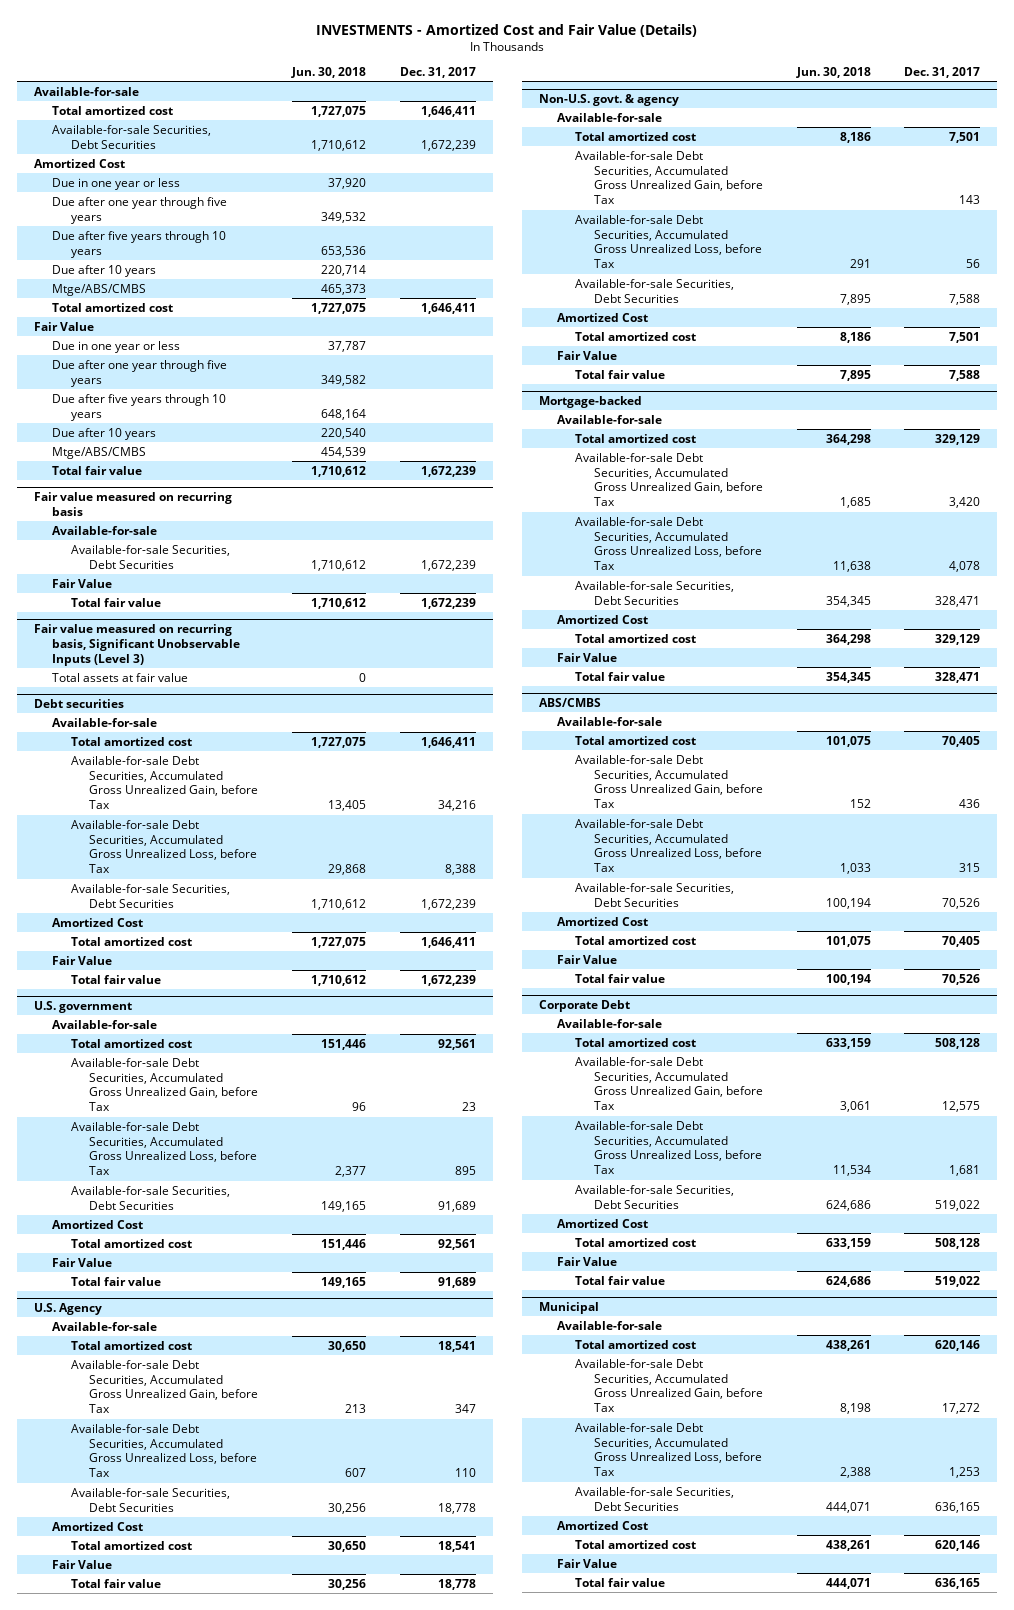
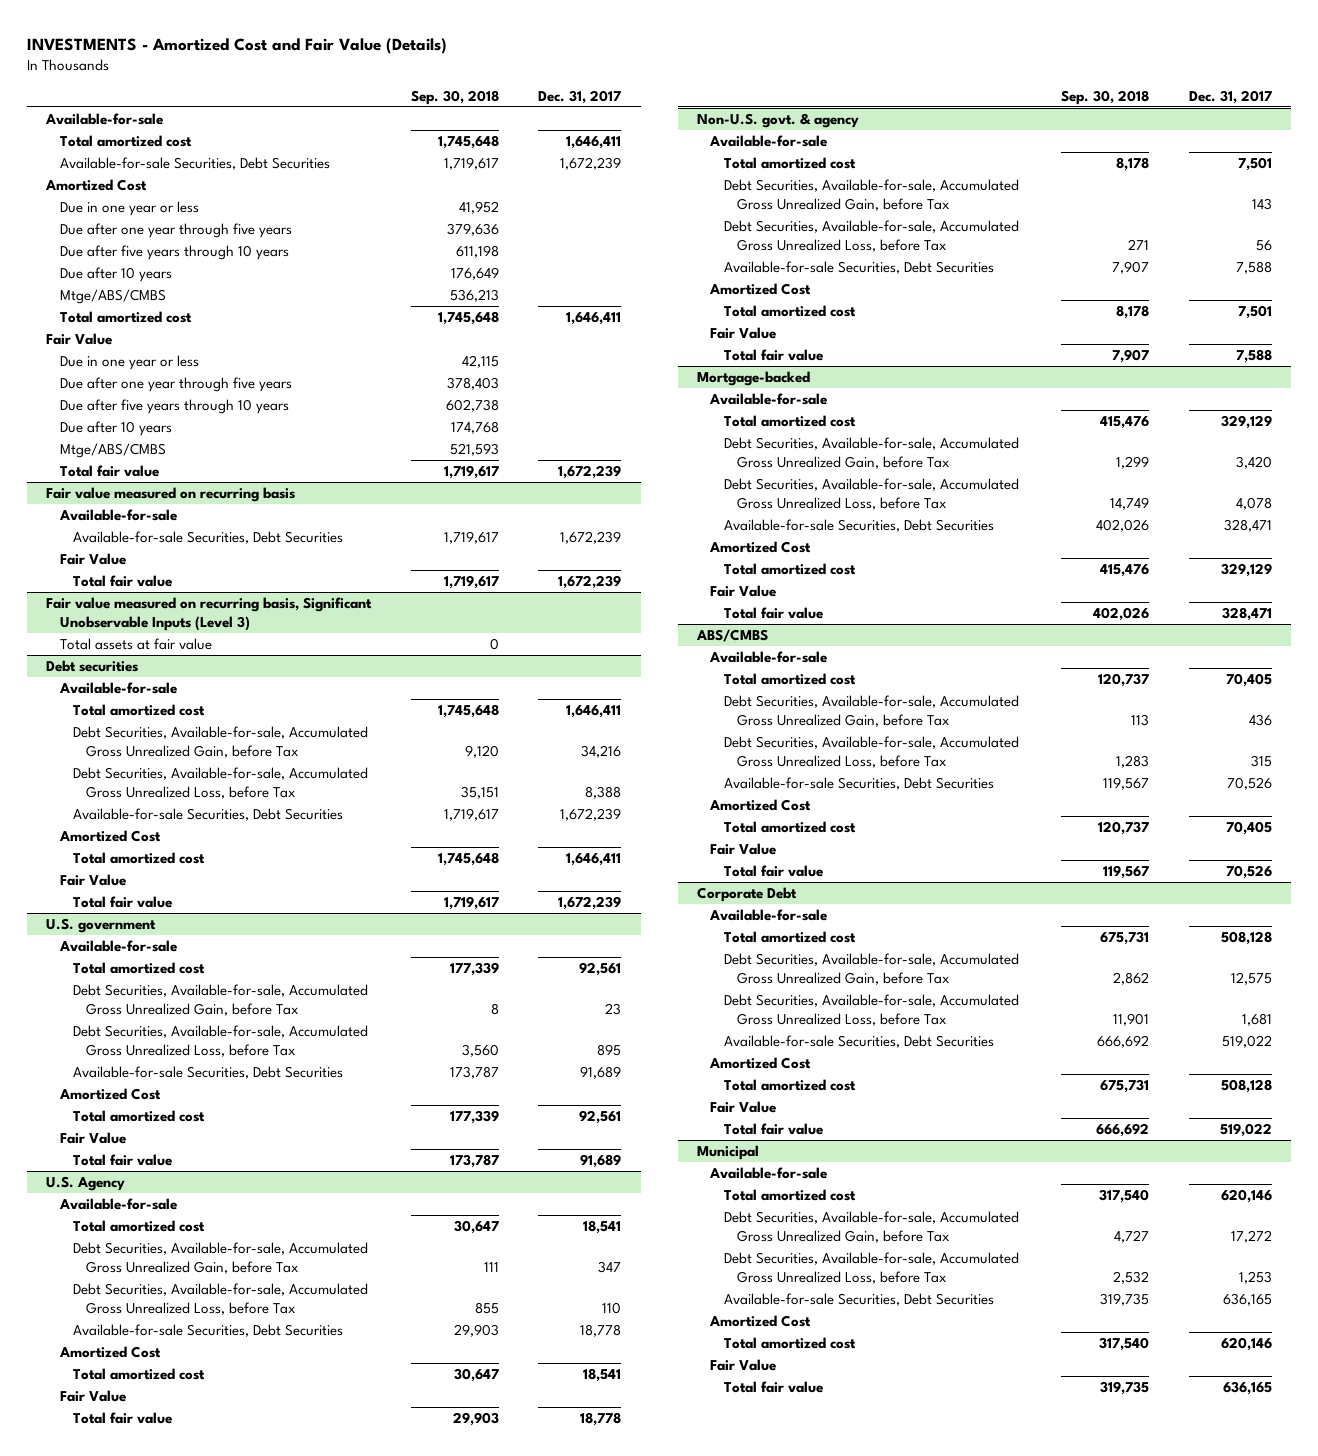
- | Jun. 30, 2018 | Dec. 31, 2017
+ | Sep. 30, 2018 | Dec. 31, 2017
@ Debt securities
- Available-for-sale Debt Securities, Accumulated Gross Unrealized Gain, before Tax | 13,405 | 34,216
- Available-for-sale Debt Securities, Accumulated Gross Unrealized Loss, before Tax | 29,868 | 8,388
+ Debt Securities, Available-for-sale, Accumulated Gross Unrealized Gain, before Tax | 9,120 | 34,216
+ Debt Securities, Available-for-sale, Accumulated Gross Unrealized Loss, before Tax | 35,151 | 8,388
@ U.S. government
- Available-for-sale Debt Securities, Accumulated Gross Unrealized Gain, before Tax | 96 | 23
- Available-for-sale Debt Securities, Accumulated Gross Unrealized Loss, before Tax | 2,377 | 895
+ Debt Securities, Available-for-sale, Accumulated Gross Unrealized Gain, before Tax | 8 | 23
+ Debt Securities, Available-for-sale, Accumulated Gross Unrealized Loss, before Tax | 3,560 | 895
@ U.S. Agency
- Available-for-sale Debt Securities, Accumulated Gross Unrealized Gain, before Tax | 213 | 347
- Available-for-sale Debt Securities, Accumulated Gross Unrealized Loss, before Tax | 607 | 110
+ Debt Securities, Available-for-sale, Accumulated Gross Unrealized Gain, before Tax | 111 | 347
+ Debt Securities, Available-for-sale, Accumulated Gross Unrealized Loss, before Tax | 855 | 110
@ Non-U.S. govt. & agency
- Available-for-sale Debt Securities, Accumulated Gross Unrealized Gain, before Tax | | 143
- Available-for-sale Debt Securities, Accumulated Gross Unrealized Loss, before Tax | 291 | 56
+ Debt Securities, Available-for-sale, Accumulated Gross Unrealized Gain, before Tax | | 143
+ Debt Securities, Available-for-sale, Accumulated Gross Unrealized Loss, before Tax | 271 | 56
@ Mortgage-backed
- Available-for-sale Debt Securities, Accumulated Gross Unrealized Gain, before Tax | 1,685 | 3,420
- Available-for-sale Debt Securities, Accumulated Gross Unrealized Loss, before Tax | 11,638 | 4,078
+ Debt Securities, Available-for-sale, Accumulated Gross Unrealized Gain, before Tax | 1,299 | 3,420
+ Debt Securities, Available-for-sale, Accumulated Gross Unrealized Loss, before Tax | 14,749 | 4,078
@ ABS/CMBS
- Available-for-sale Debt Securities, Accumulated Gross Unrealized Gain, before Tax | 152 | 436
- Available-for-sale Debt Securities, Accumulated Gross Unrealized Loss, before Tax | 1,033 | 315
+ Debt Securities, Available-for-sale, Accumulated Gross Unrealized Gain, before Tax | 113 | 436
+ Debt Securities, Available-for-sale, Accumulated Gross Unrealized Loss, before Tax | 1,283 | 315
@ Corporate Debt
- Available-for-sale Debt Securities, Accumulated Gross Unrealized Gain, before Tax | 3,061 | 12,575
- Available-for-sale Debt Securities, Accumulated Gross Unrealized Loss, before Tax | 11,534 | 1,681
+ Debt Securities, Available-for-sale, Accumulated Gross Unrealized Gain, before Tax | 2,862 | 12,575
+ Debt Securities, Available-for-sale, Accumulated Gross Unrealized Loss, before Tax | 11,901 | 1,681
@ Municipal
- Available-for-sale Debt Securities, Accumulated Gross Unrealized Gain, before Tax | 8,198 | 17,272
- Available-for-sale Debt Securities, Accumulated Gross Unrealized Loss, before Tax | 2,388 | 1,253
+ Debt Securities, Available-for-sale, Accumulated Gross Unrealized Gain, before Tax | 4,727 | 17,272
+ Debt Securities, Available-for-sale, Accumulated Gross Unrealized Loss, before Tax | 2,532 | 1,253

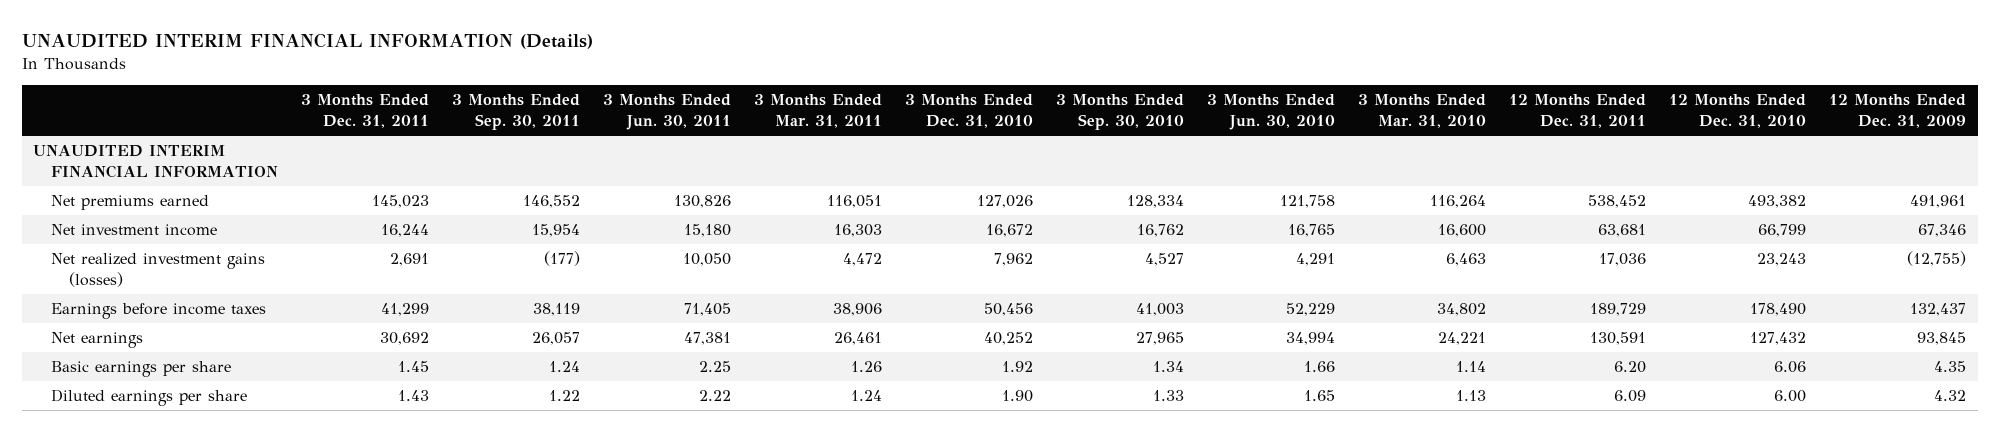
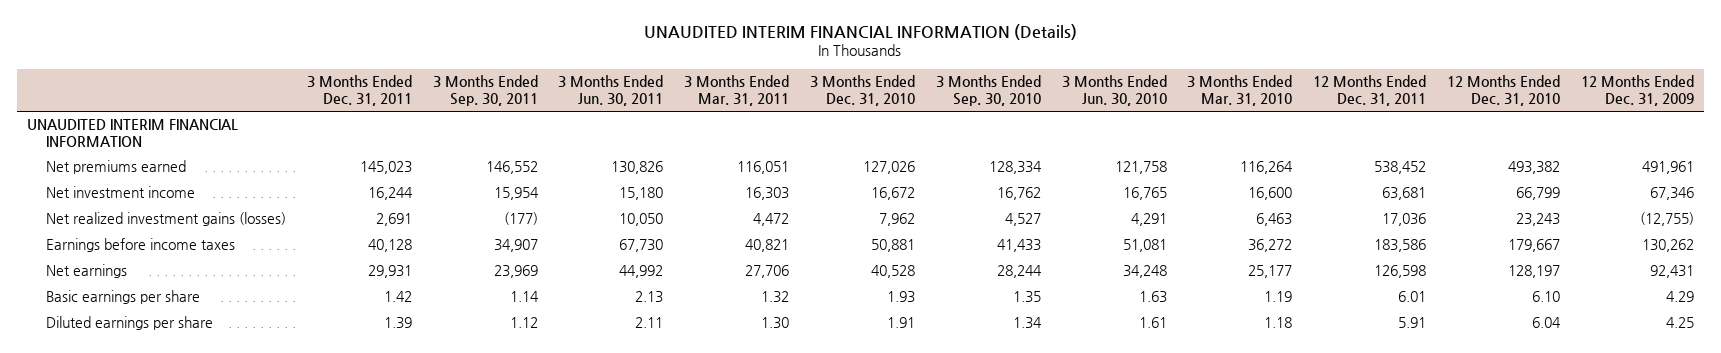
- Earnings before income taxes | 41,299 | 38,119 | 71,405 | 38,906 | 50,456 | 41,003 | 52,229 | 34,802 | 189,729 | 178,490 | 132,437
- Net earnings | 30,692 | 26,057 | 47,381 | 26,461 | 40,252 | 27,965 | 34,994 | 24,221 | 130,591 | 127,432 | 93,845
- Basic earnings per share | 1.45 | 1.24 | 2.25 | 1.26 | 1.92 | 1.34 | 1.66 | 1.14 | 6.20 | 6.06 | 4.35
- Diluted earnings per share | 1.43 | 1.22 | 2.22 | 1.24 | 1.90 | 1.33 | 1.65 | 1.13 | 6.09 | 6.00 | 4.32
+ Earnings before income taxes | 40,128 | 34,907 | 67,730 | 40,821 | 50,881 | 41,433 | 51,081 | 36,272 | 183,586 | 179,667 | 130,262
+ Net earnings | 29,931 | 23,969 | 44,992 | 27,706 | 40,528 | 28,244 | 34,248 | 25,177 | 126,598 | 128,197 | 92,431
+ Basic earnings per share | 1.42 | 1.14 | 2.13 | 1.32 | 1.93 | 1.35 | 1.63 | 1.19 | 6.01 | 6.10 | 4.29
+ Diluted earnings per share | 1.39 | 1.12 | 2.11 | 1.30 | 1.91 | 1.34 | 1.61 | 1.18 | 5.91 | 6.04 | 4.25

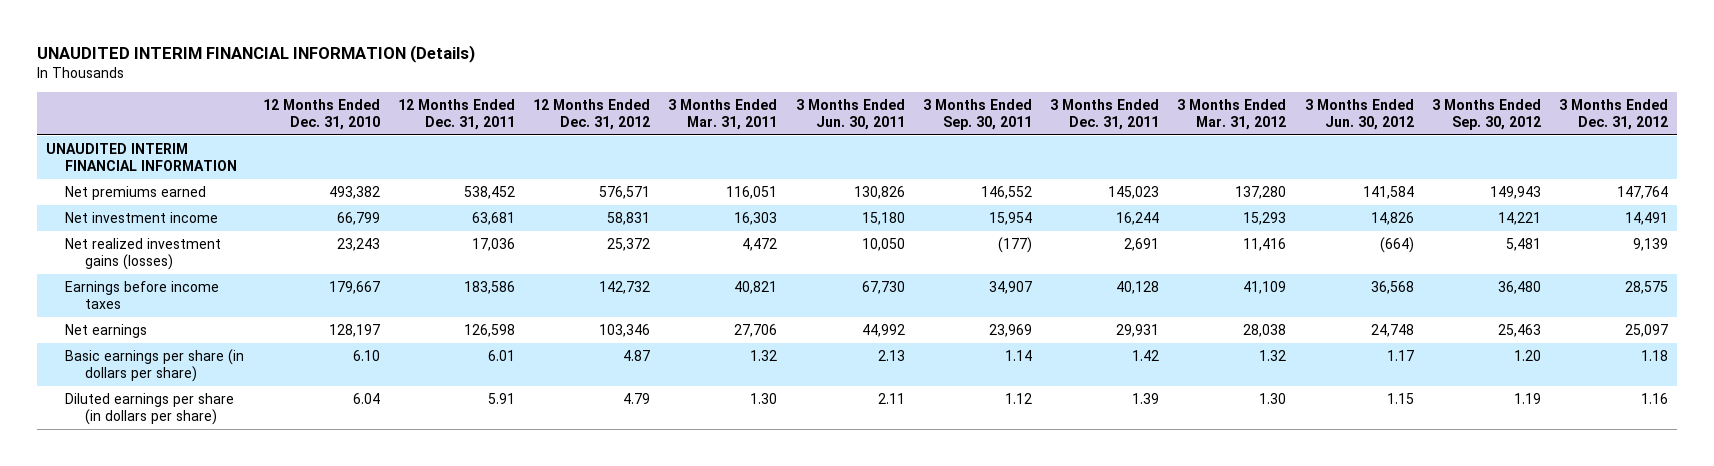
- | 3 Months Ended Dec. 31, 2011 | 3 Months Ended Sep. 30, 2011 | 3 Months Ended Jun. 30, 2011 | 3 Months Ended Mar. 31, 2011 | 3 Months Ended Dec. 31, 2010 | 3 Months Ended Sep. 30, 2010 | 3 Months Ended Jun. 30, 2010 | 3 Months Ended Mar. 31, 2010 | 12 Months Ended Dec. 31, 2011 | 12 Months Ended Dec. 31, 2010 | 12 Months Ended Dec. 31, 2009
+ | 12 Months Ended Dec. 31, 2010 | 12 Months Ended Dec. 31, 2011 | 12 Months Ended Dec. 31, 2012 | 3 Months Ended Mar. 31, 2011 | 3 Months Ended Jun. 30, 2011 | 3 Months Ended Sep. 30, 2011 | 3 Months Ended Dec. 31, 2011 | 3 Months Ended Mar. 31, 2012 | 3 Months Ended Jun. 30, 2012 | 3 Months Ended Sep. 30, 2012 | 3 Months Ended Dec. 31, 2012
- Basic earnings per share | 1.42 | 1.14 | 2.13 | 1.32 | 1.93 | 1.35 | 1.63 | 1.19 | 6.01 | 6.10 | 4.29
- Diluted earnings per share | 1.39 | 1.12 | 2.11 | 1.30 | 1.91 | 1.34 | 1.61 | 1.18 | 5.91 | 6.04 | 4.25
+ Basic earnings per share (in dollars per share) | 6.10 | 6.01 | 4.87 | 1.32 | 2.13 | 1.14 | 1.42 | 1.32 | 1.17 | 1.20 | 1.18
+ Diluted earnings per share (in dollars per share) | 6.04 | 5.91 | 4.79 | 1.30 | 2.11 | 1.12 | 1.39 | 1.30 | 1.15 | 1.19 | 1.16

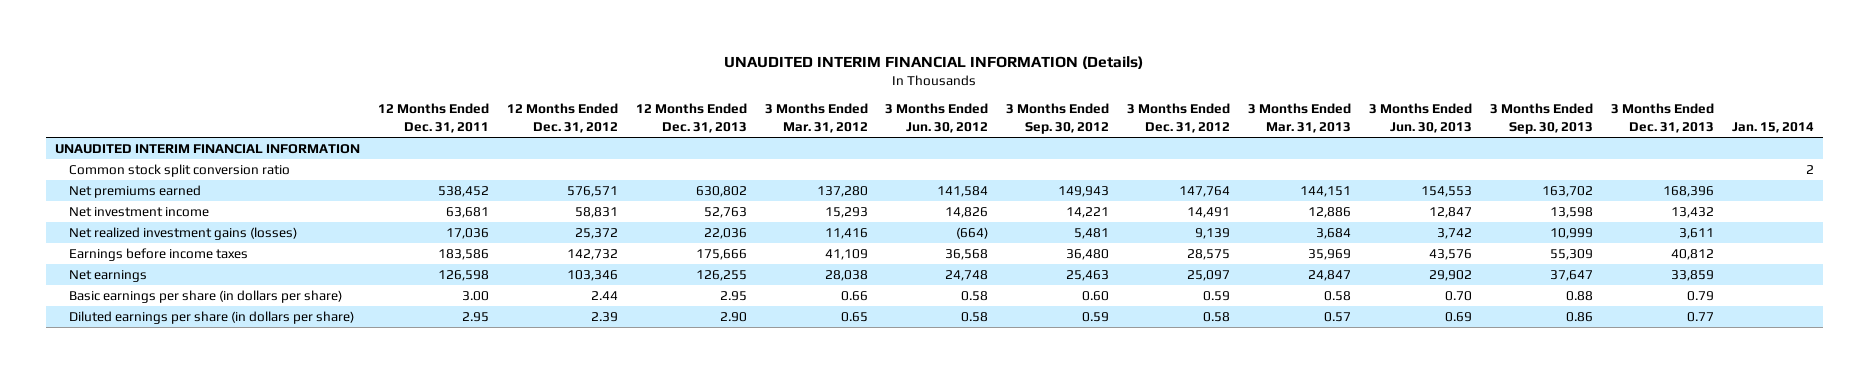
- | 12 Months Ended Dec. 31, 2010 | 12 Months Ended Dec. 31, 2011 | 12 Months Ended Dec. 31, 2012 | 3 Months Ended Mar. 31, 2011 | 3 Months Ended Jun. 30, 2011 | 3 Months Ended Sep. 30, 2011 | 3 Months Ended Dec. 31, 2011 | 3 Months Ended Mar. 31, 2012 | 3 Months Ended Jun. 30, 2012 | 3 Months Ended Sep. 30, 2012 | 3 Months Ended Dec. 31, 2012
+ | 12 Months Ended Dec. 31, 2011 | 12 Months Ended Dec. 31, 2012 | 12 Months Ended Dec. 31, 2013 | 3 Months Ended Mar. 31, 2012 | 3 Months Ended Jun. 30, 2012 | 3 Months Ended Sep. 30, 2012 | 3 Months Ended Dec. 31, 2012 | 3 Months Ended Mar. 31, 2013 | 3 Months Ended Jun. 30, 2013 | 3 Months Ended Sep. 30, 2013 | 3 Months Ended Dec. 31, 2013 | Jan. 15, 2014
+ Common stock split conversion ratio | | | | | | | | | | | | 2
- Basic earnings per share (in dollars per share) | 6.10 | 6.01 | 4.87 | 1.32 | 2.13 | 1.14 | 1.42 | 1.32 | 1.17 | 1.20 | 1.18
- Diluted earnings per share (in dollars per share) | 6.04 | 5.91 | 4.79 | 1.30 | 2.11 | 1.12 | 1.39 | 1.30 | 1.15 | 1.19 | 1.16
+ Basic earnings per share (in dollars per share) | 3.00 | 2.44 | 2.95 | 0.66 | 0.58 | 0.60 | 0.59 | 0.58 | 0.70 | 0.88 | 0.79 |
+ Diluted earnings per share (in dollars per share) | 2.95 | 2.39 | 2.90 | 0.65 | 0.58 | 0.59 | 0.58 | 0.57 | 0.69 | 0.86 | 0.77 |

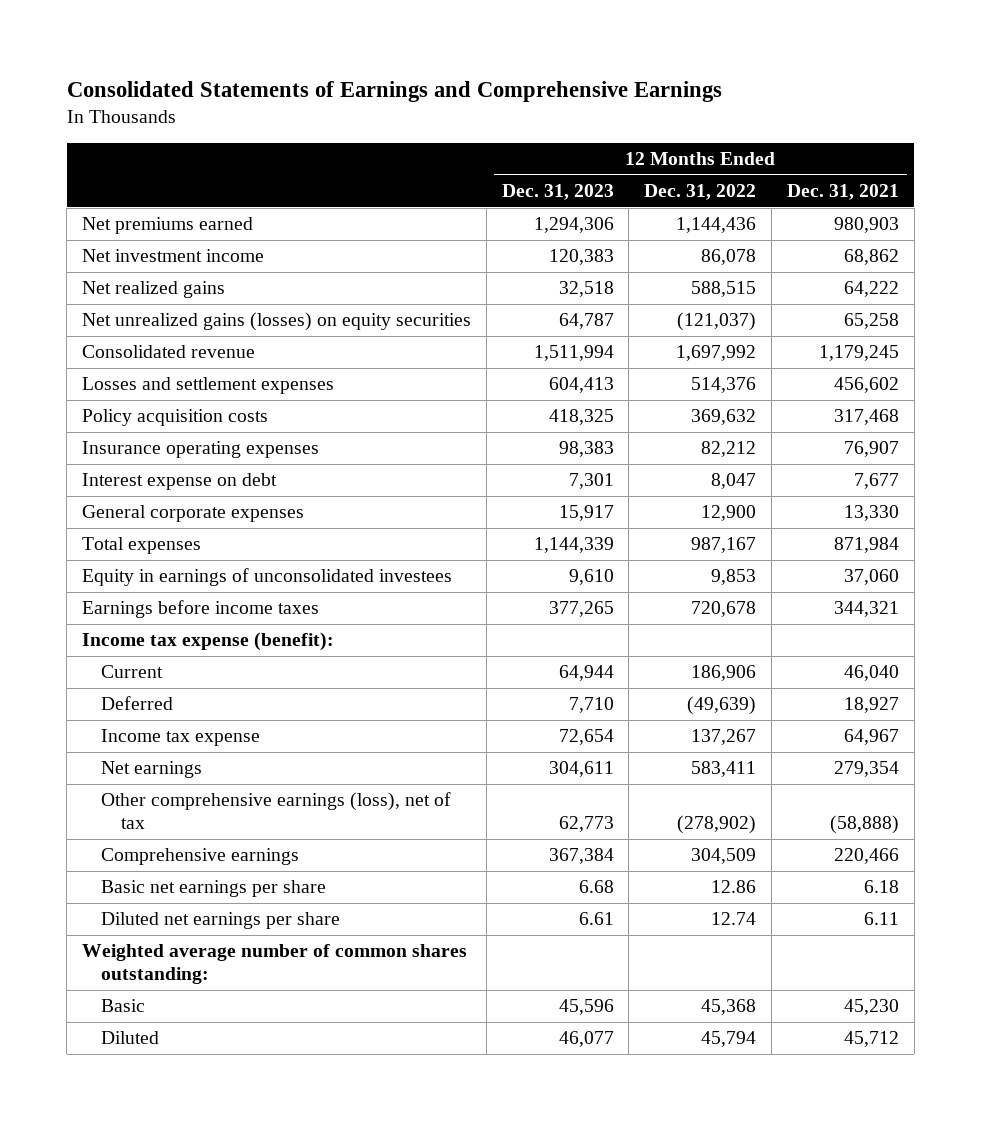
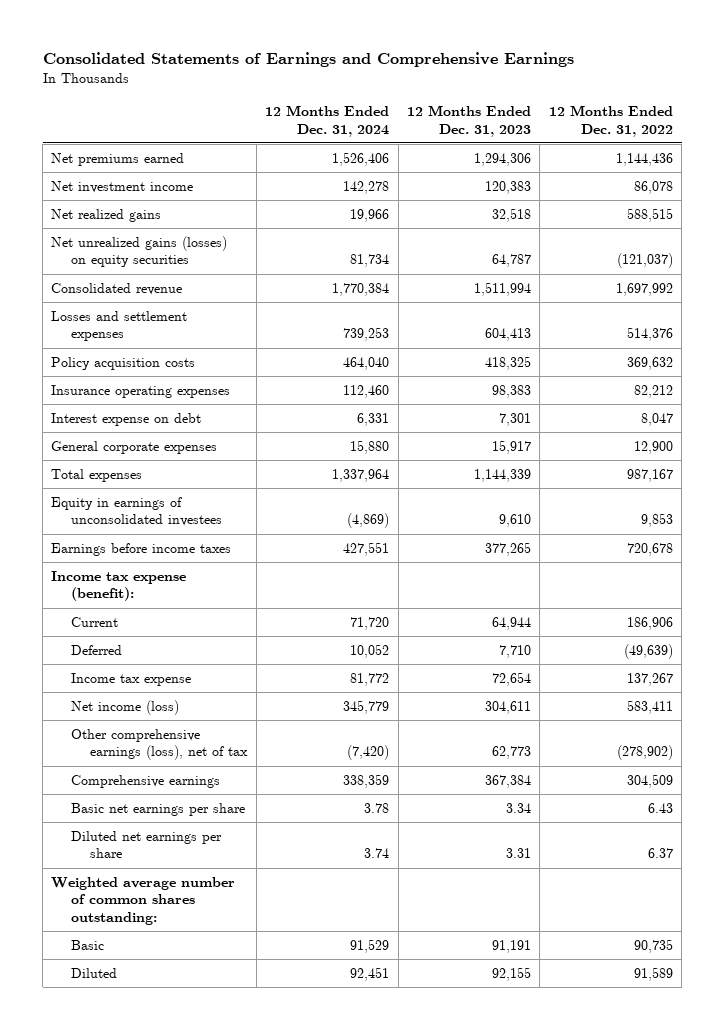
- | 12 Months Ended Dec. 31, 2023 | 12 Months Ended Dec. 31, 2022 | 12 Months Ended Dec. 31, 2021
+ | 12 Months Ended Dec. 31, 2024 | 12 Months Ended Dec. 31, 2023 | 12 Months Ended Dec. 31, 2022
- Net earnings | 304,611 | 583,411 | 279,354
+ Net income (loss) | 345,779 | 304,611 | 583,411
- Basic net earnings per share | 6.68 | 12.86 | 6.18
- Diluted net earnings per share | 6.61 | 12.74 | 6.11
+ Basic net earnings per share | 3.78 | 3.34 | 6.43
+ Diluted net earnings per share | 3.74 | 3.31 | 6.37
- Basic | 45,596 | 45,368 | 45,230
- Diluted | 46,077 | 45,794 | 45,712
+ Basic | 91,529 | 91,191 | 90,735
+ Diluted | 92,451 | 92,155 | 91,589

